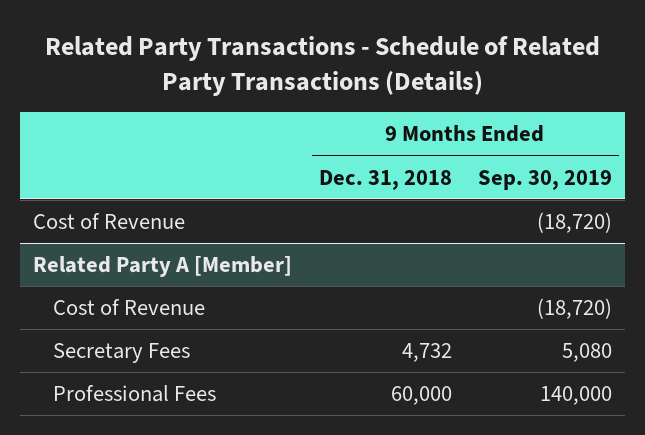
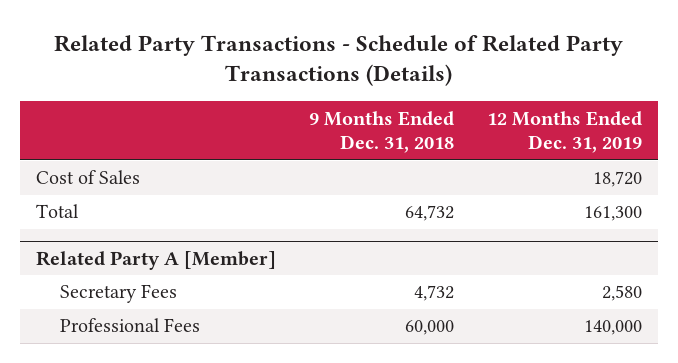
- | 9 Months Ended Dec. 31, 2018 | 9 Months Ended Sep. 30, 2019
+ | 9 Months Ended Dec. 31, 2018 | 12 Months Ended Dec. 31, 2019
- Cost of Revenue | | (18,720)
+ Cost of Sales | | 18,720
+ Total | 64,732 | 161,300
@ Related Party A [Member]
- Cost of Revenue | | (18,720)

